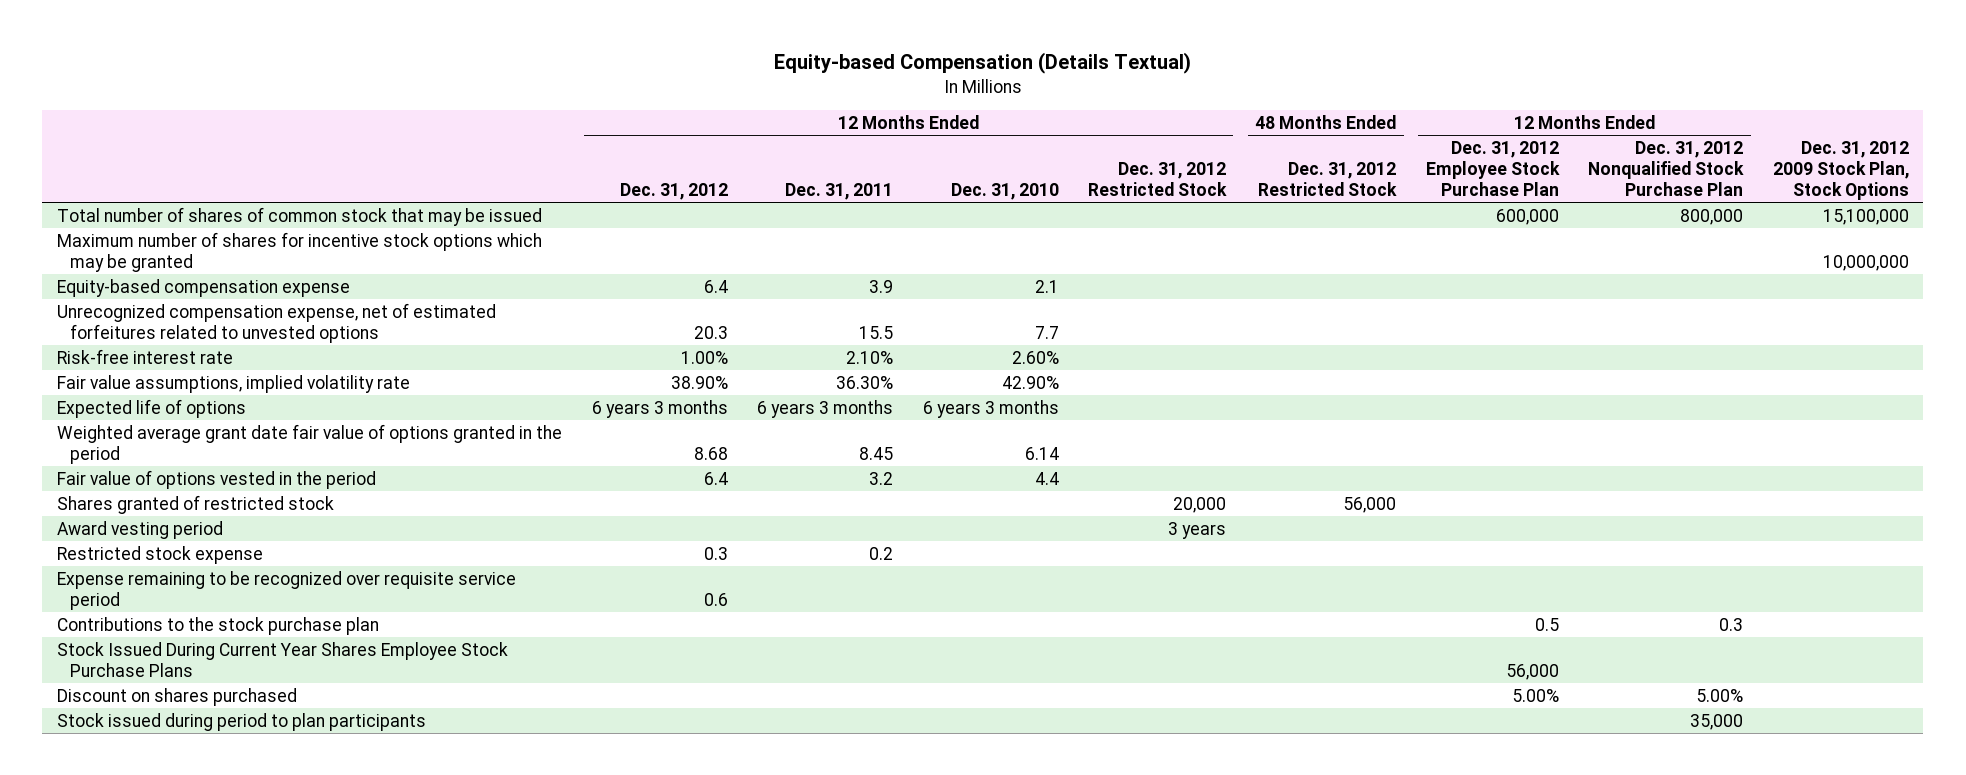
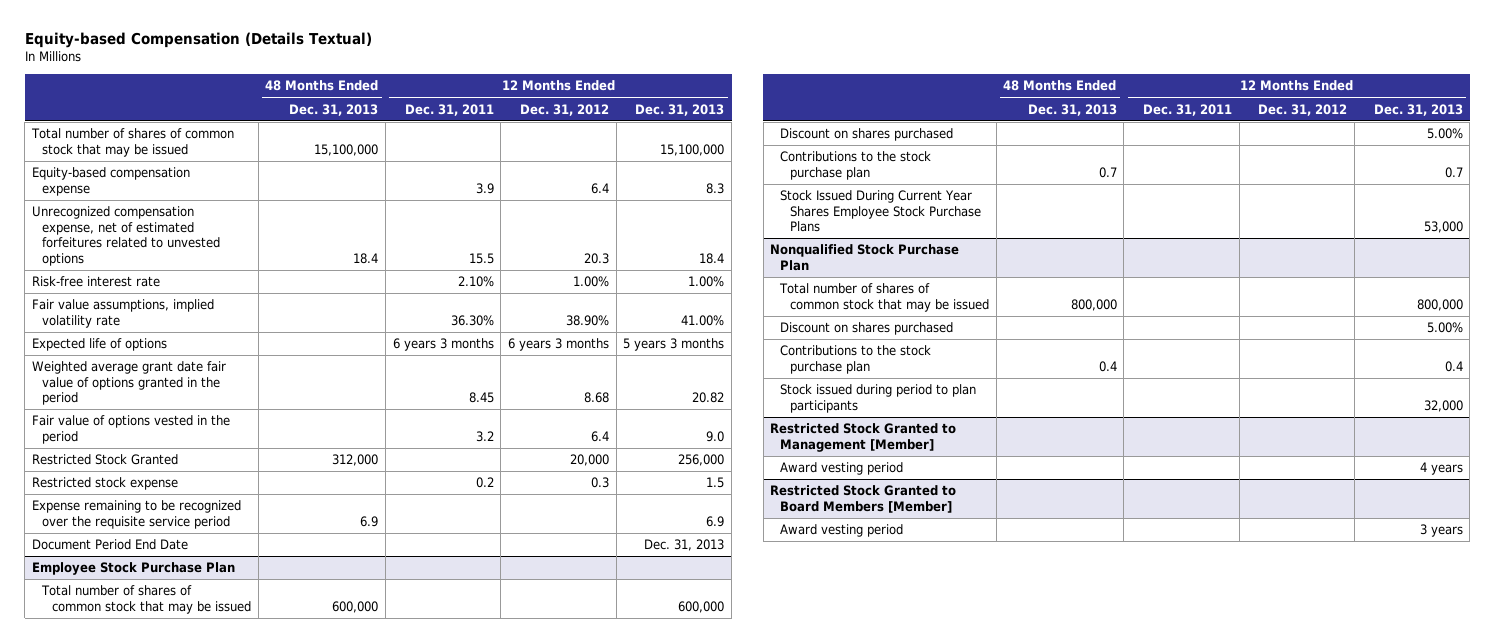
- | 12 Months Ended Dec. 31, 2012 | 12 Months Ended Dec. 31, 2011 | 12 Months Ended Dec. 31, 2010 | 12 Months Ended Dec. 31, 2012 Restricted Stock | 48 Months Ended Dec. 31, 2012 Restricted Stock | 12 Months Ended Dec. 31, 2012 Employee Stock Purchase Plan | 12 Months Ended Dec. 31, 2012 Nonqualified Stock Purchase Plan | Dec. 31, 2012 2009 Stock Plan, Stock Options
+ | 48 Months Ended Dec. 31, 2013 | 12 Months Ended Dec. 31, 2011 | 12 Months Ended Dec. 31, 2012 | 12 Months Ended Dec. 31, 2013
- Maximum number of shares for incentive stock options which may be granted | | | | | | | | 10,000,000
- Shares granted of restricted stock | | | | 20,000 | 56,000 | | |
- Award vesting period | | | | 3 years | | | |
+ Restricted Stock Granted | 312,000 | | 20,000 | 256,000
- Expense remaining to be recognized over requisite service period | 0.6 | | | | | | |
- Contributions to the stock purchase plan | | | | | | 0.5 | 0.3 |
- Stock Issued During Current Year Shares Employee Stock Purchase Plans | | | | | | 56,000 | |
- Discount on shares purchased | | | | | | 5.00% | 5.00% |
- Stock issued during period to plan participants | | | | | | | 35,000 |
+ Expense remaining to be recognized over the requisite service period | 6.9 | | | 6.9
+ Document Period End Date | | | | Dec. 31, 2013
+ Employee Stock Purchase Plan
+ Total number of shares of common stock that may be issued | 600,000 | | | 600,000
+ Discount on shares purchased | | | | 5.00%
+ Contributions to the stock purchase plan | 0.7 | | | 0.7
+ Stock Issued During Current Year Shares Employee Stock Purchase Plans | | | | 53,000
+ Nonqualified Stock Purchase Plan
+ Total number of shares of common stock that may be issued | 800,000 | | | 800,000
+ Discount on shares purchased | | | | 5.00%
+ Contributions to the stock purchase plan | 0.4 | | | 0.4
+ Stock issued during period to plan participants | | | | 32,000
+ Restricted Stock Granted to Management [Member]
+ Award vesting period | | | | 4 years
+ Restricted Stock Granted to Board Members [Member]
+ Award vesting period | | | | 3 years

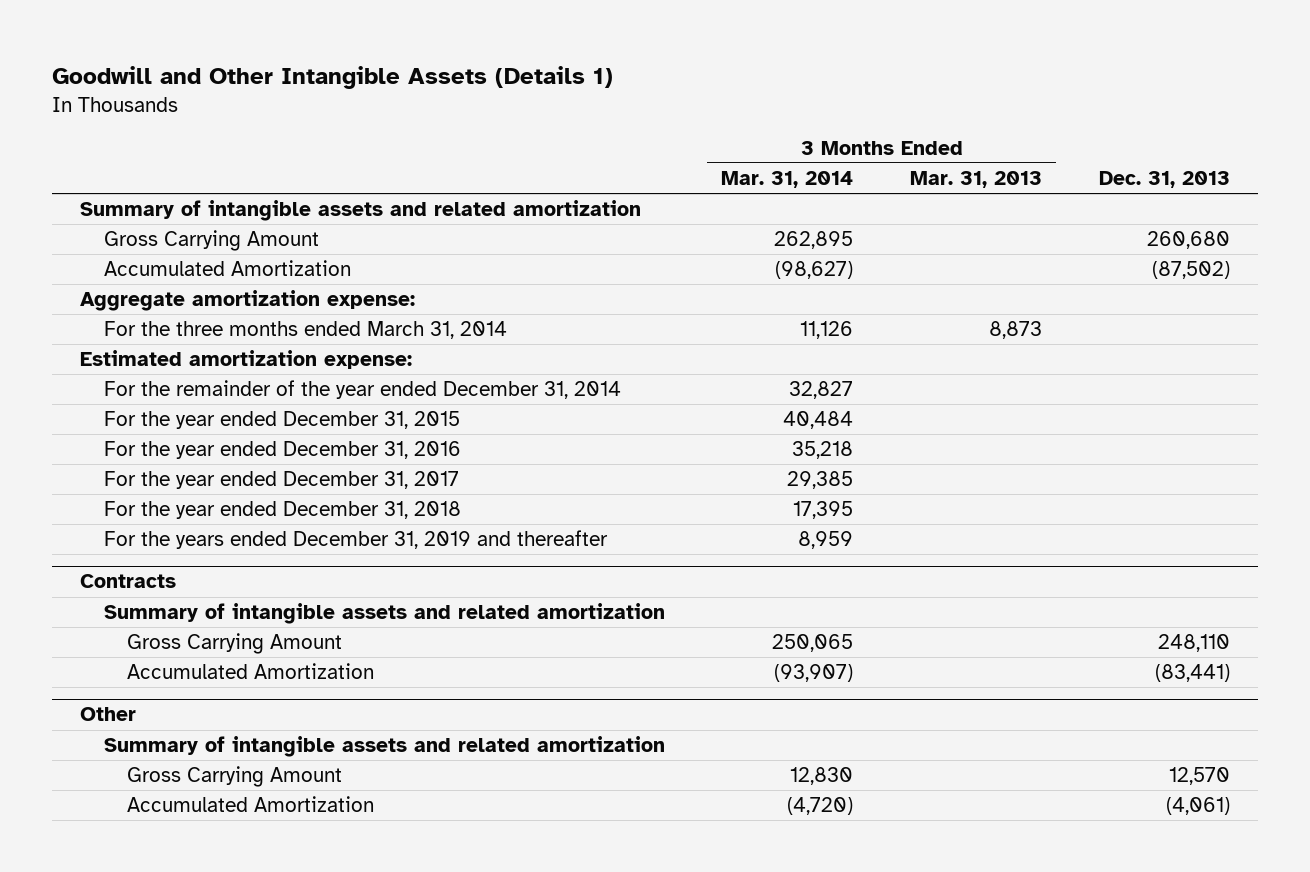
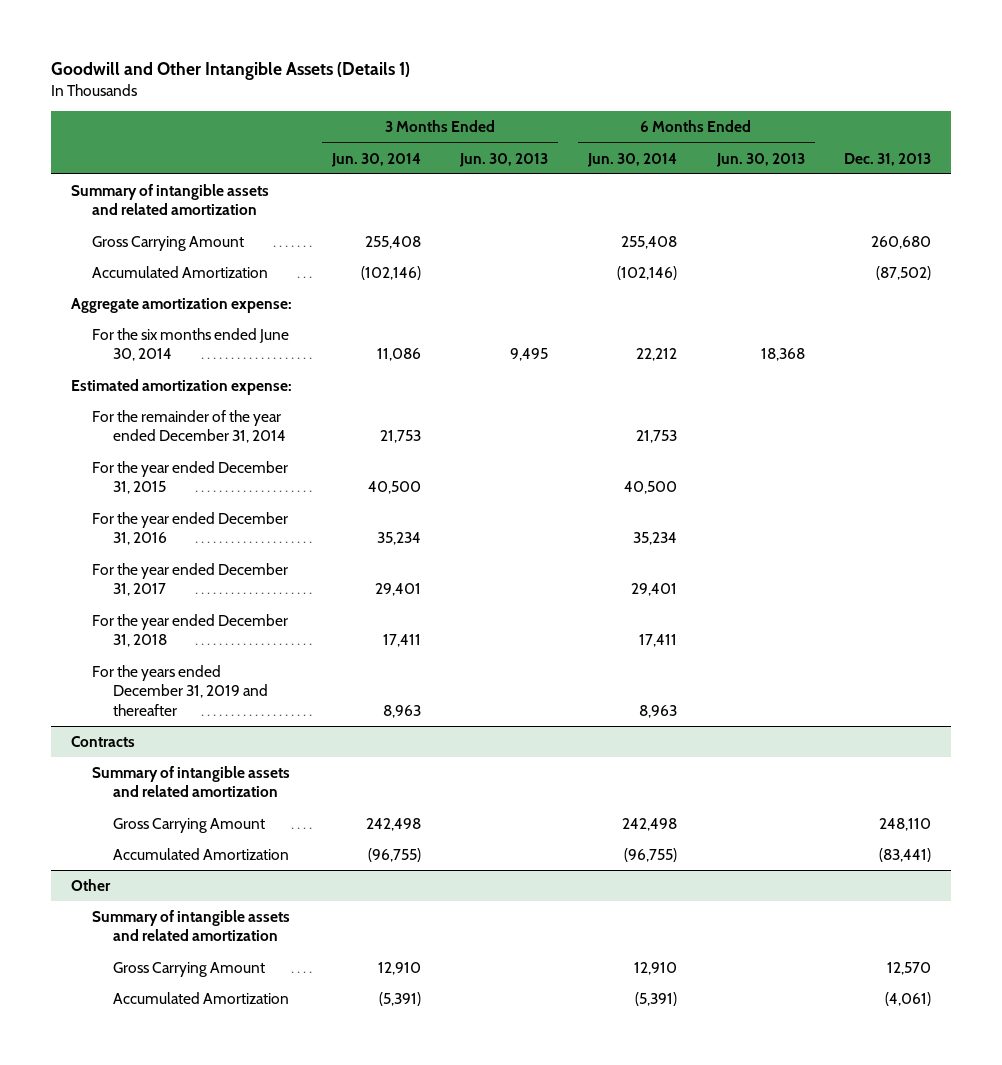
- | 3 Months Ended Mar. 31, 2014 | 3 Months Ended Mar. 31, 2013 | Dec. 31, 2013
+ | 3 Months Ended Jun. 30, 2014 | 3 Months Ended Jun. 30, 2013 | 6 Months Ended Jun. 30, 2014 | 6 Months Ended Jun. 30, 2013 | Dec. 31, 2013
- For the three months ended March 31, 2014 | 11,126 | 8,873 |
+ For the six months ended June 30, 2014 | 11,086 | 9,495 | 22,212 | 18,368 |

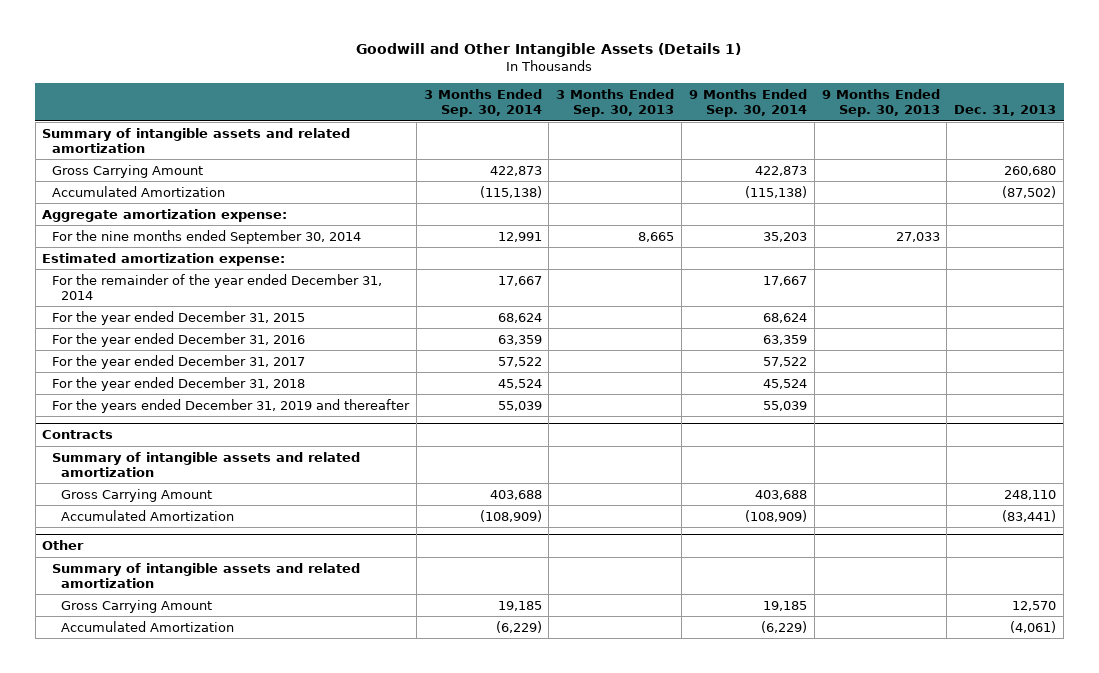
- | 3 Months Ended Jun. 30, 2014 | 3 Months Ended Jun. 30, 2013 | 6 Months Ended Jun. 30, 2014 | 6 Months Ended Jun. 30, 2013 | Dec. 31, 2013
+ | 3 Months Ended Sep. 30, 2014 | 3 Months Ended Sep. 30, 2013 | 9 Months Ended Sep. 30, 2014 | 9 Months Ended Sep. 30, 2013 | Dec. 31, 2013
- For the six months ended June 30, 2014 | 11,086 | 9,495 | 22,212 | 18,368 |
+ For the nine months ended September 30, 2014 | 12,991 | 8,665 | 35,203 | 27,033 |

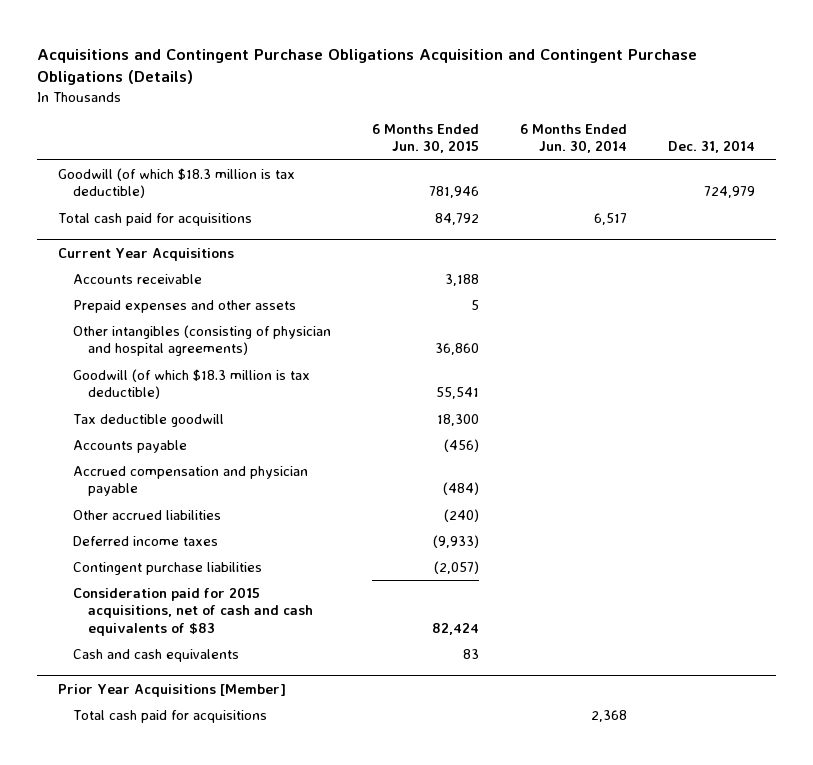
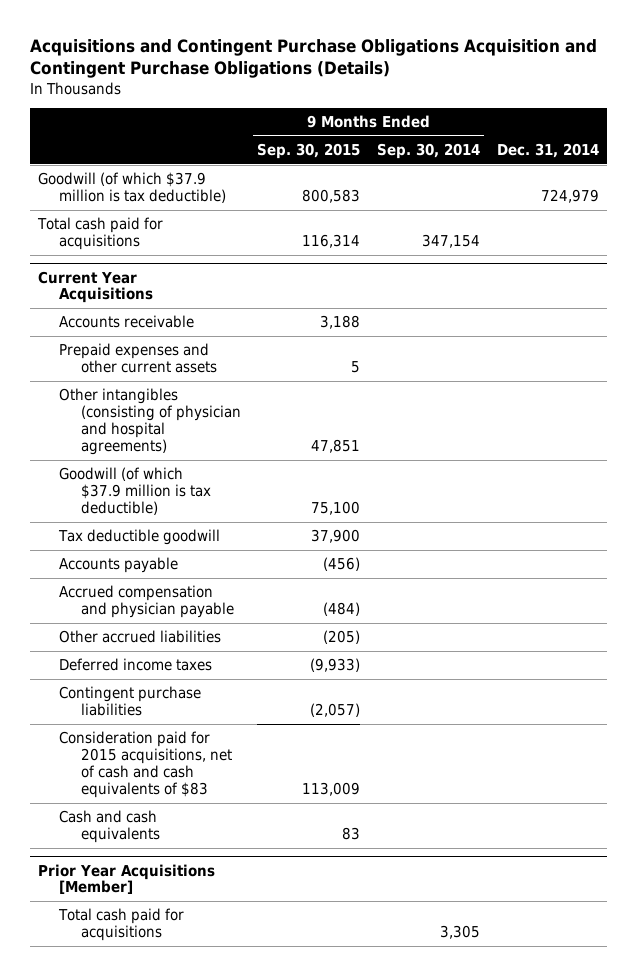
- | 6 Months Ended Jun. 30, 2015 | 6 Months Ended Jun. 30, 2014 | Dec. 31, 2014
+ | 9 Months Ended Sep. 30, 2015 | 9 Months Ended Sep. 30, 2014 | Dec. 31, 2014
- Goodwill (of which $18.3 million is tax deductible) | 781,946 | | 724,979
+ Goodwill (of which $37.9 million is tax deductible) | 800,583 | | 724,979
@ Current Year Acquisitions
- Prepaid expenses and other assets | 5 | |
+ Prepaid expenses and other current assets | 5 | |
- Goodwill (of which $18.3 million is tax deductible) | 55,541 | |
+ Goodwill (of which $37.9 million is tax deductible) | 75,100 | |

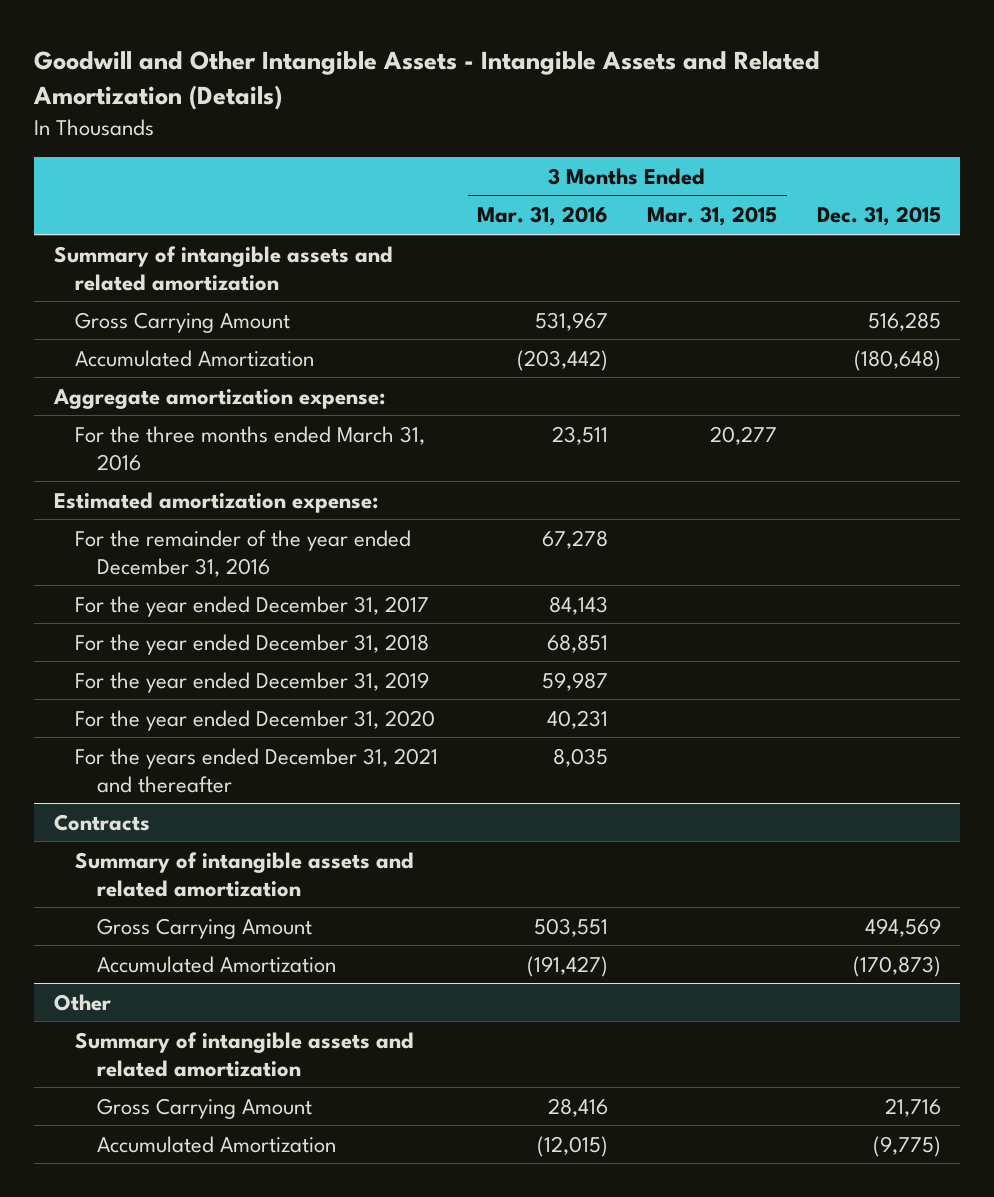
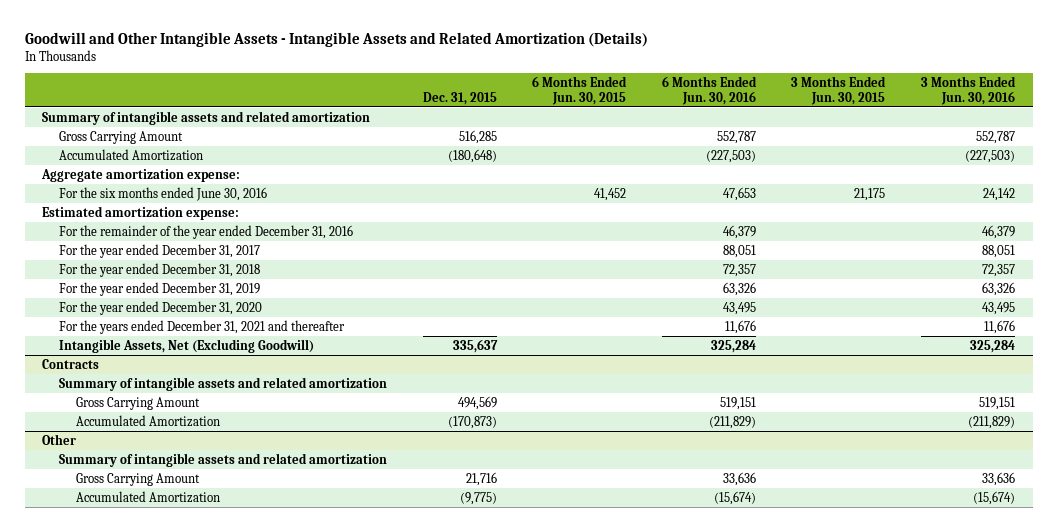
- | 3 Months Ended Mar. 31, 2016 | 3 Months Ended Mar. 31, 2015 | Dec. 31, 2015
+ | Dec. 31, 2015 | 6 Months Ended Jun. 30, 2015 | 6 Months Ended Jun. 30, 2016 | 3 Months Ended Jun. 30, 2015 | 3 Months Ended Jun. 30, 2016
- For the three months ended March 31, 2016 | 23,511 | 20,277 |
+ For the six months ended June 30, 2016 | | 41,452 | 47,653 | 21,175 | 24,142
+ Intangible Assets, Net (Excluding Goodwill) | 335,637 | | 325,284 | | 325,284

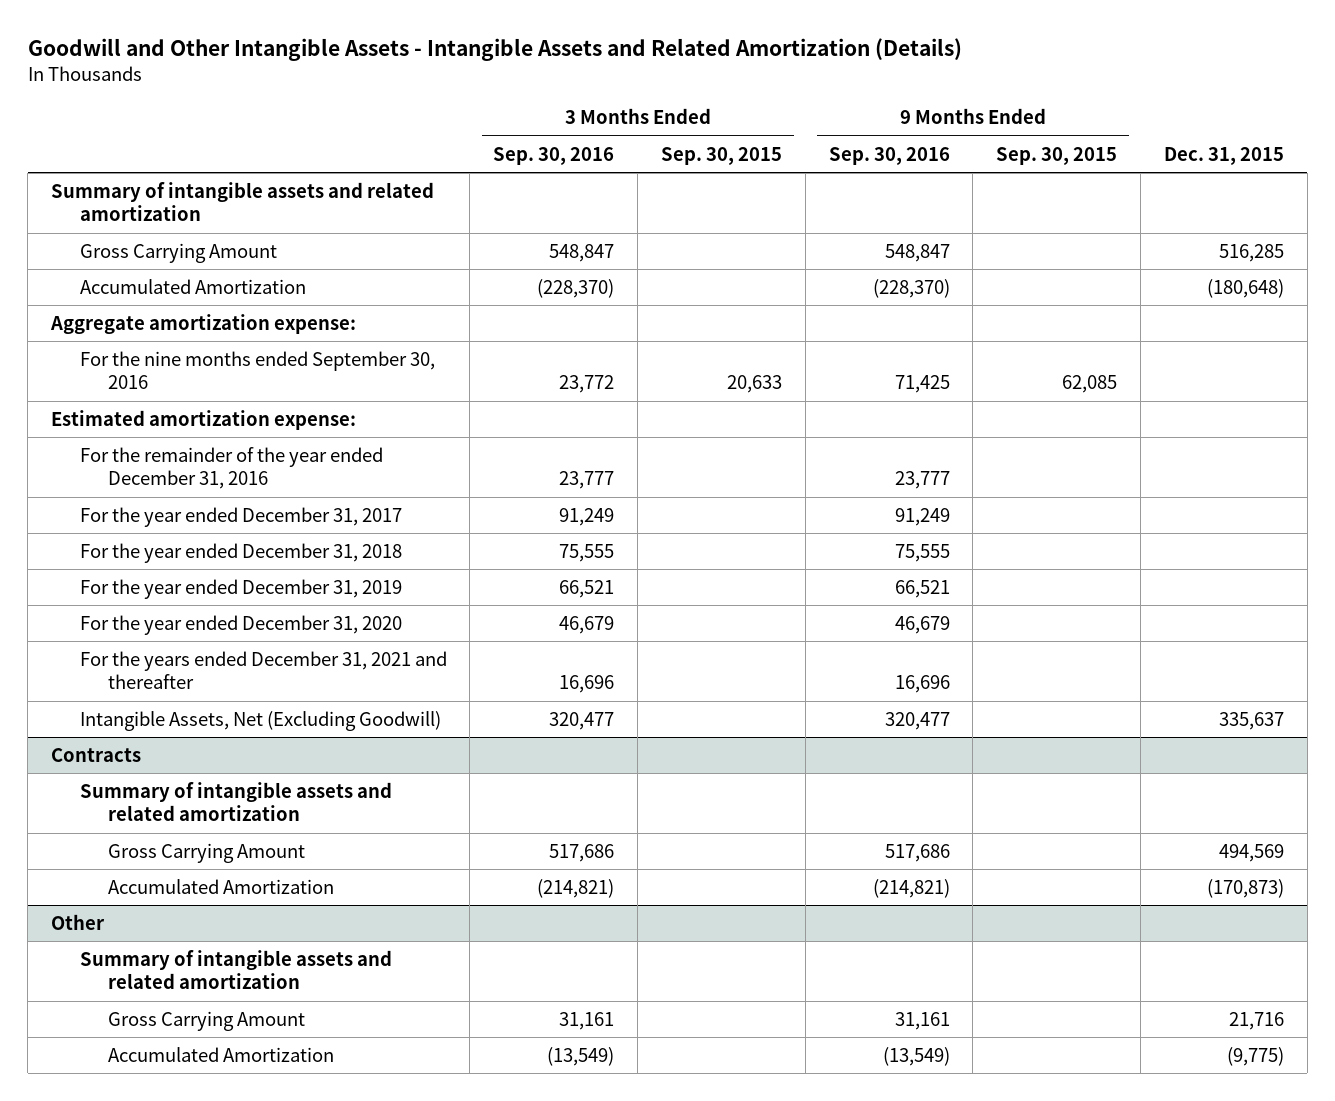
- | Dec. 31, 2015 | 6 Months Ended Jun. 30, 2015 | 6 Months Ended Jun. 30, 2016 | 3 Months Ended Jun. 30, 2015 | 3 Months Ended Jun. 30, 2016
+ | 3 Months Ended Sep. 30, 2016 | 3 Months Ended Sep. 30, 2015 | 9 Months Ended Sep. 30, 2016 | 9 Months Ended Sep. 30, 2015 | Dec. 31, 2015
- For the six months ended June 30, 2016 | | 41,452 | 47,653 | 21,175 | 24,142
+ For the nine months ended September 30, 2016 | 23,772 | 20,633 | 71,425 | 62,085 |

